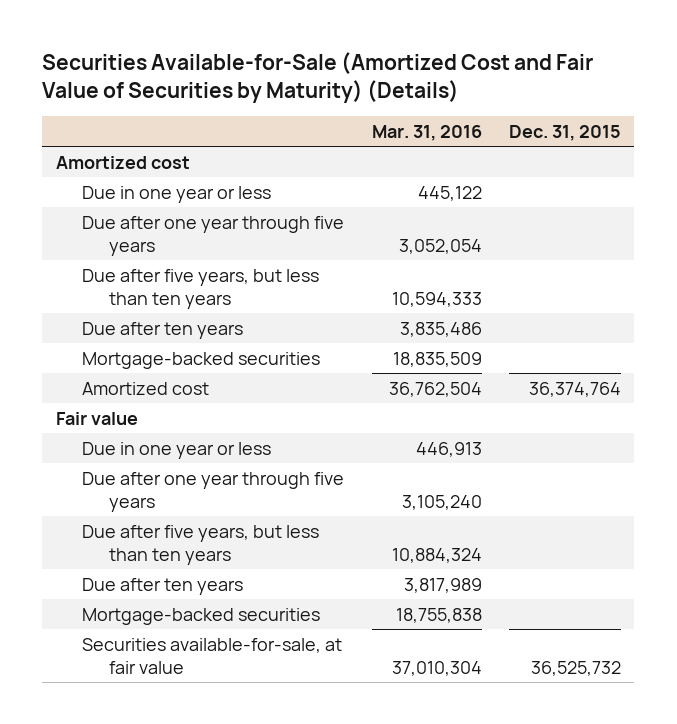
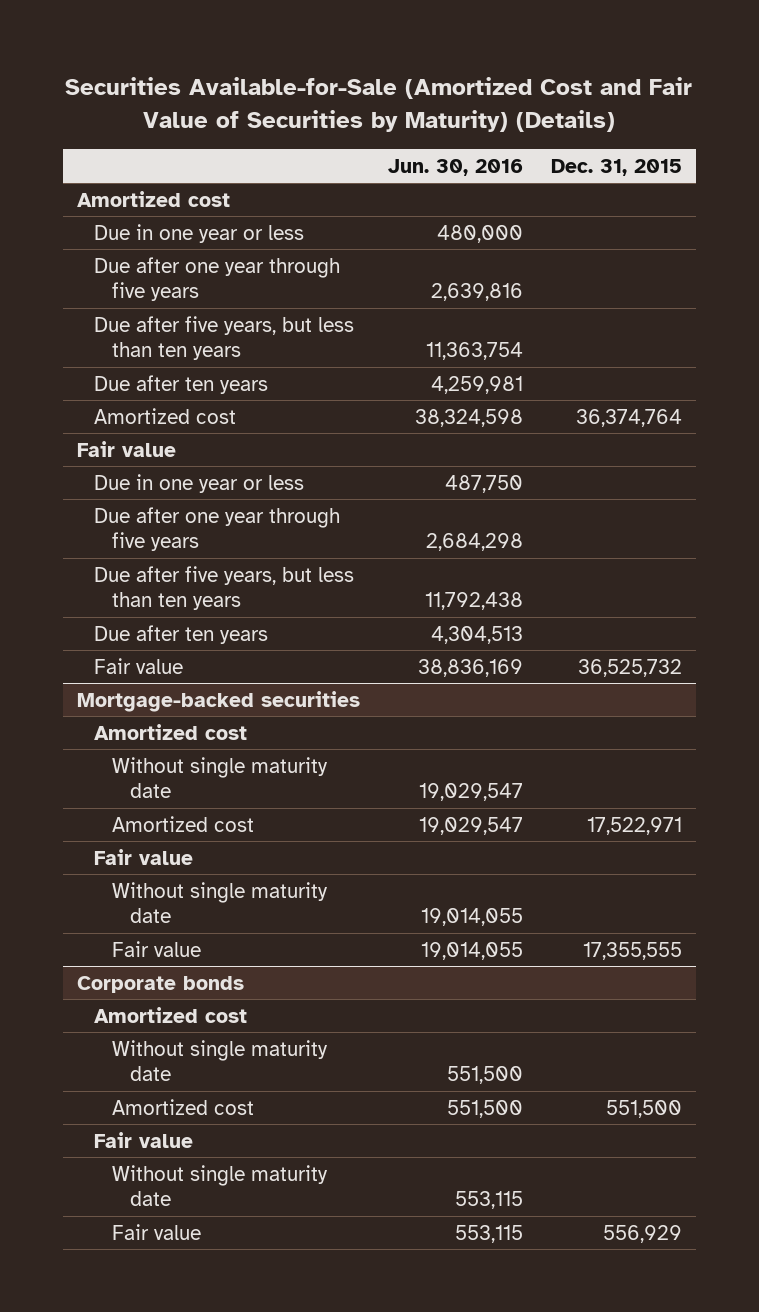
- | Mar. 31, 2016 | Dec. 31, 2015
+ | Jun. 30, 2016 | Dec. 31, 2015
- Mortgage-backed securities | 18,835,509 |
- Mortgage-backed securities | 18,755,838 |
- Securities available-for-sale, at fair value | 37,010,304 | 36,525,732
+ Fair value | 38,836,169 | 36,525,732
+ Mortgage-backed securities
+ Amortized cost
+ Without single maturity date | 19,029,547 |
+ Amortized cost | 19,029,547 | 17,522,971
+ Fair value
+ Without single maturity date | 19,014,055 |
+ Fair value | 19,014,055 | 17,355,555
+ Corporate bonds
+ Amortized cost
+ Without single maturity date | 551,500 |
+ Amortized cost | 551,500 | 551,500
+ Fair value
+ Without single maturity date | 553,115 |
+ Fair value | 553,115 | 556,929

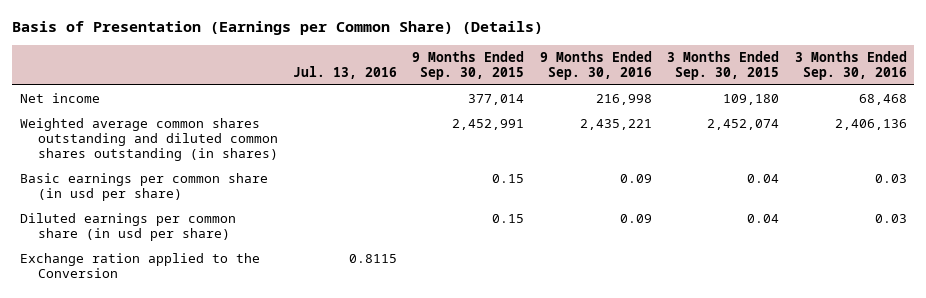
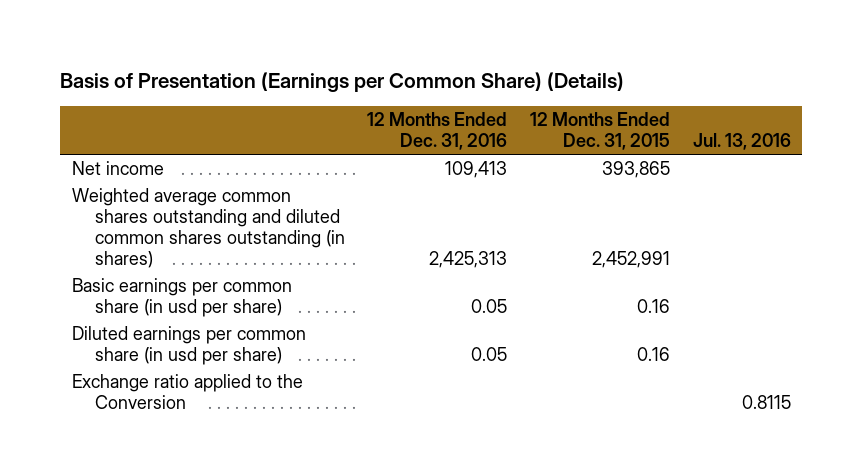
- | Jul. 13, 2016 | 9 Months Ended Sep. 30, 2015 | 9 Months Ended Sep. 30, 2016 | 3 Months Ended Sep. 30, 2015 | 3 Months Ended Sep. 30, 2016
+ | 12 Months Ended Dec. 31, 2016 | 12 Months Ended Dec. 31, 2015 | Jul. 13, 2016
- Exchange ration applied to the Conversion | 0.8115 | | | |
+ Exchange ratio applied to the Conversion | | | 0.8115

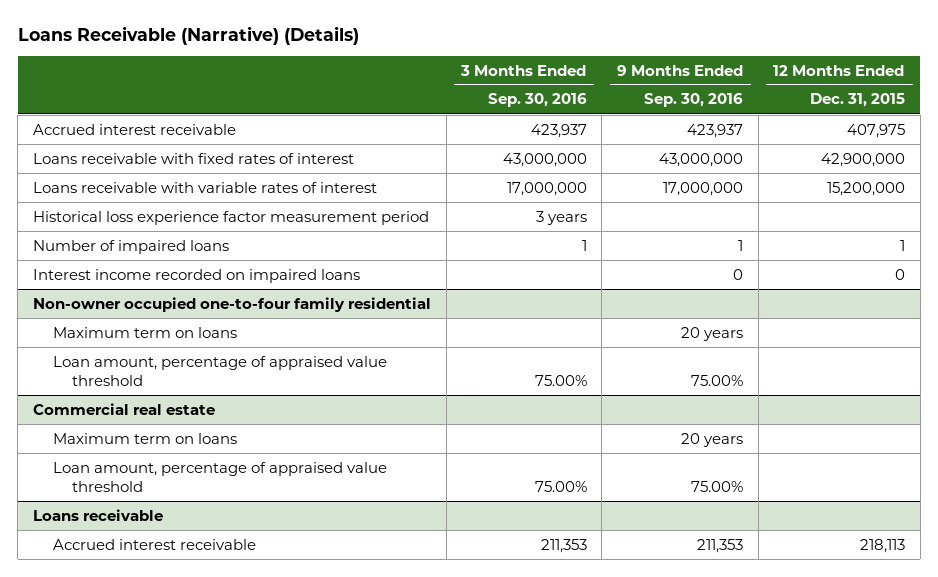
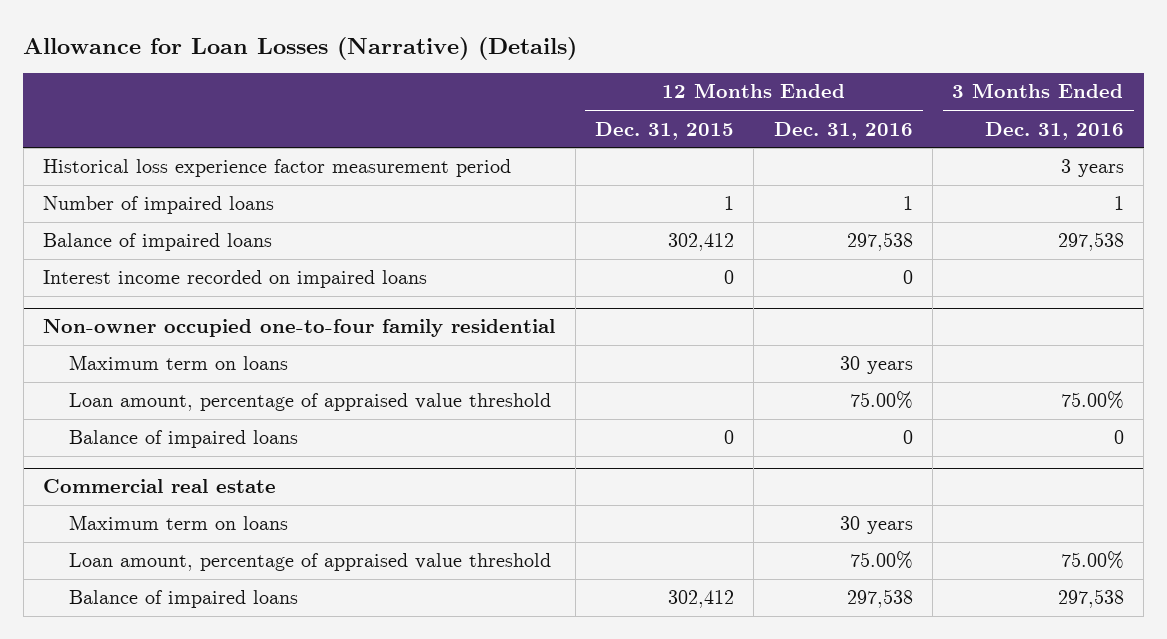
- Loans Receivable (Narrative) (Details)
+ Allowance for Loan Losses (Narrative) (Details)
- | 3 Months Ended Sep. 30, 2016 | 9 Months Ended Sep. 30, 2016 | 12 Months Ended Dec. 31, 2015
+ | 12 Months Ended Dec. 31, 2015 | 12 Months Ended Dec. 31, 2016 | 3 Months Ended Dec. 31, 2016
- Accrued interest receivable | 423,937 | 423,937 | 407,975
- Loans receivable with fixed rates of interest | 43,000,000 | 43,000,000 | 42,900,000
- Loans receivable with variable rates of interest | 17,000,000 | 17,000,000 | 15,200,000
+ Balance of impaired loans | 302,412 | 297,538 | 297,538
@ Non-owner occupied one-to-four family residential
+ Balance of impaired loans | 0 | 0 | 0
- Loans receivable
- Accrued interest receivable | 211,353 | 211,353 | 218,113
@ Commercial real estate
+ Balance of impaired loans | 302,412 | 297,538 | 297,538

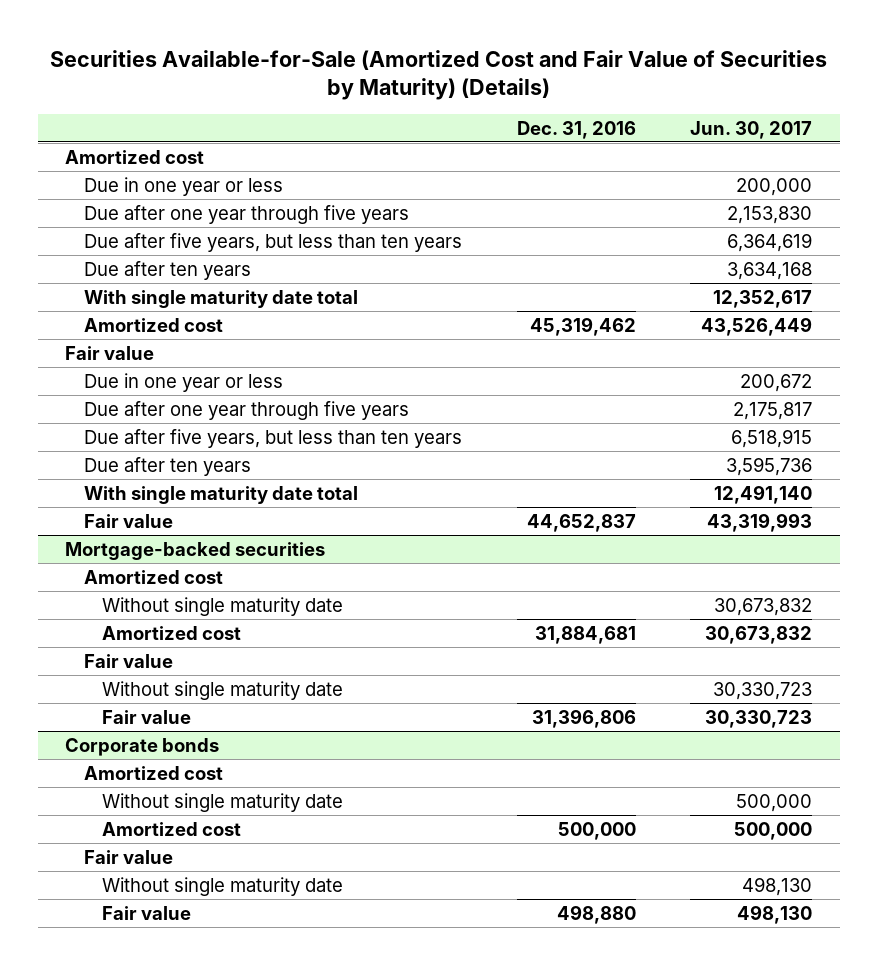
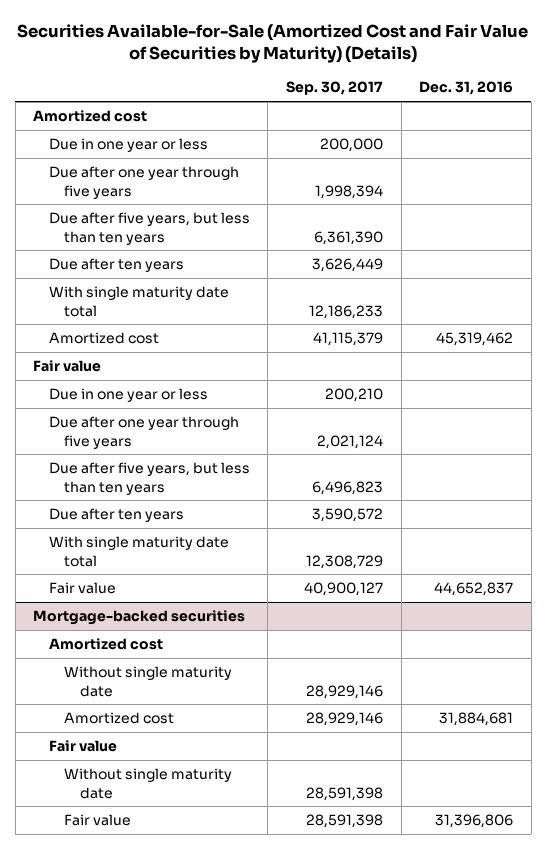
- | Dec. 31, 2016 | Jun. 30, 2017
+ | Sep. 30, 2017 | Dec. 31, 2016
- Corporate bonds
- Amortized cost
- Without single maturity date | | 500,000
- Amortized cost | 500,000 | 500,000
- Fair value
- Without single maturity date | | 498,130
- Fair value | 498,880 | 498,130

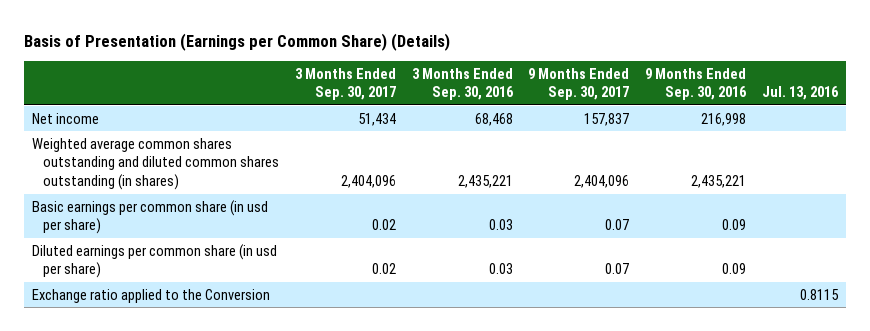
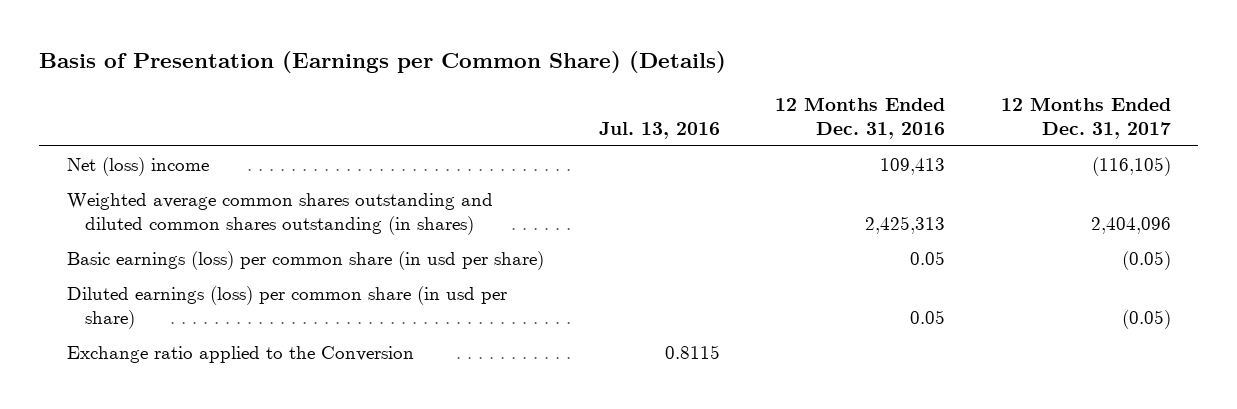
- | 3 Months Ended Sep. 30, 2017 | 3 Months Ended Sep. 30, 2016 | 9 Months Ended Sep. 30, 2017 | 9 Months Ended Sep. 30, 2016 | Jul. 13, 2016
+ | Jul. 13, 2016 | 12 Months Ended Dec. 31, 2016 | 12 Months Ended Dec. 31, 2017
- Net income | 51,434 | 68,468 | 157,837 | 216,998 |
+ Net (loss) income | | 109,413 | (116,105)
- Basic earnings per common share (in usd per share) | 0.02 | 0.03 | 0.07 | 0.09 |
- Diluted earnings per common share (in usd per share) | 0.02 | 0.03 | 0.07 | 0.09 |
+ Basic earnings (loss) per common share (in usd per share) | | 0.05 | (0.05)
+ Diluted earnings (loss) per common share (in usd per share) | | 0.05 | (0.05)

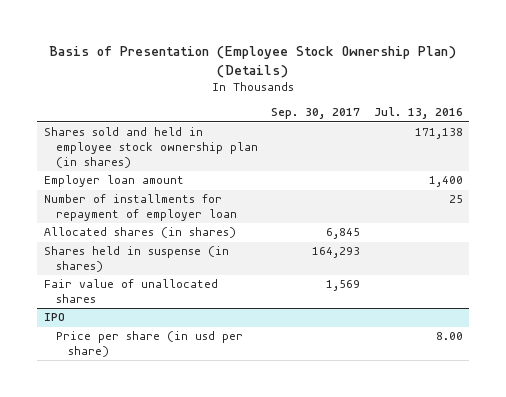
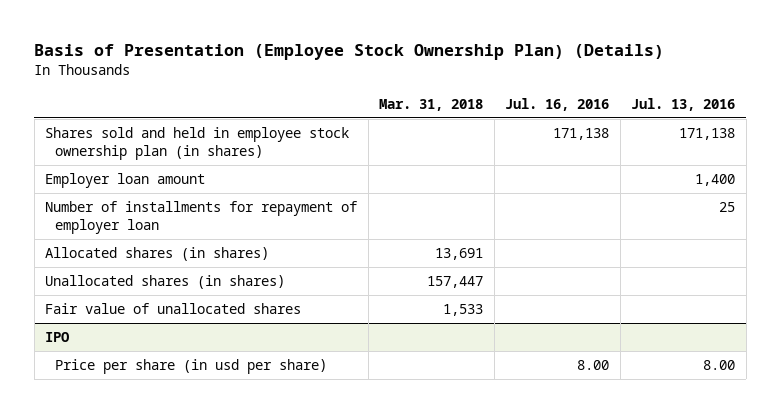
- | Sep. 30, 2017 | Jul. 13, 2016
+ | Mar. 31, 2018 | Jul. 16, 2016 | Jul. 13, 2016
- Shares held in suspense (in shares) | 164,293 |
+ Unallocated shares (in shares) | 157,447 | |

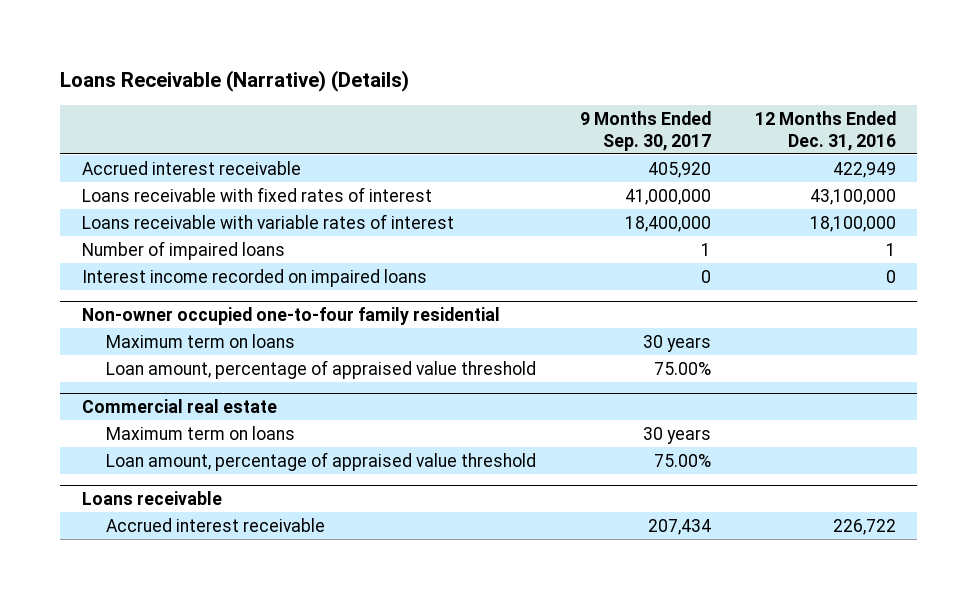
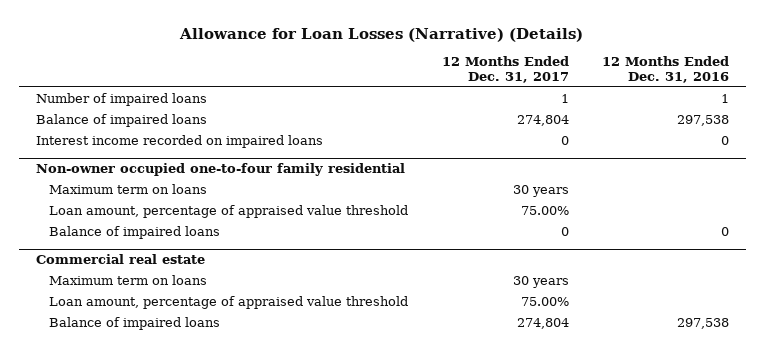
- Loans Receivable (Narrative) (Details)
+ Allowance for Loan Losses (Narrative) (Details)
- | 9 Months Ended Sep. 30, 2017 | 12 Months Ended Dec. 31, 2016
+ | 12 Months Ended Dec. 31, 2017 | 12 Months Ended Dec. 31, 2016
- Accrued interest receivable | 405,920 | 422,949
- Loans receivable with fixed rates of interest | 41,000,000 | 43,100,000
- Loans receivable with variable rates of interest | 18,400,000 | 18,100,000
+ Balance of impaired loans | 274,804 | 297,538
@ Non-owner occupied one-to-four family residential
+ Balance of impaired loans | 0 | 0
- Loans receivable
- Accrued interest receivable | 207,434 | 226,722
@ Commercial real estate
+ Balance of impaired loans | 274,804 | 297,538

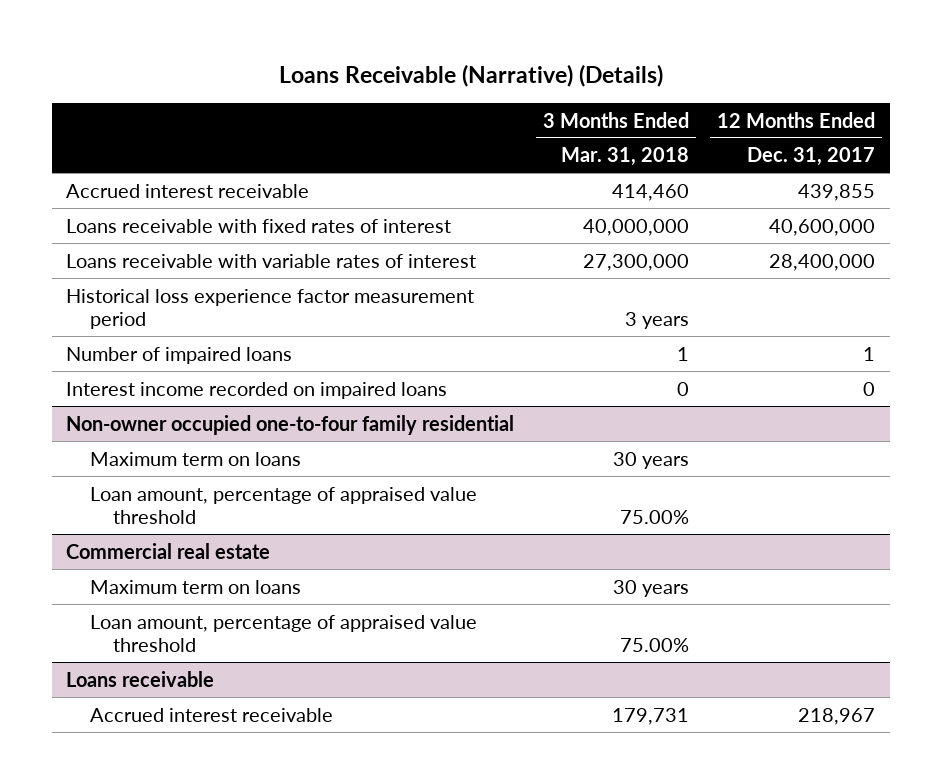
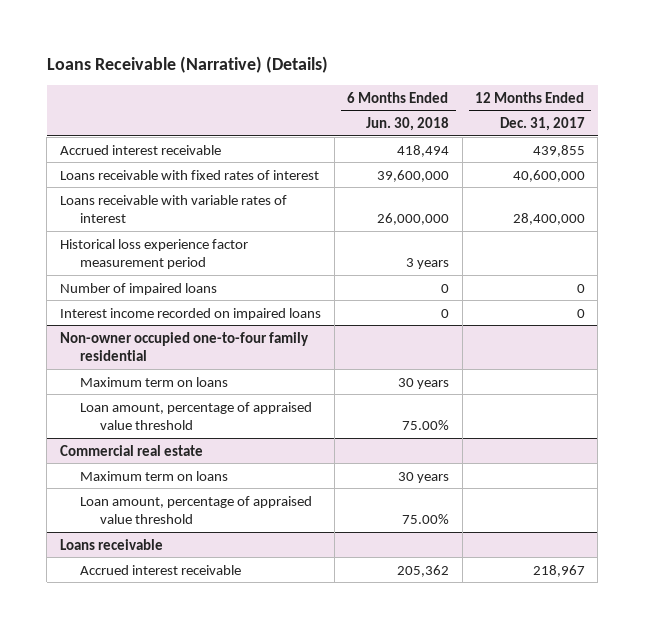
- | 3 Months Ended Mar. 31, 2018 | 12 Months Ended Dec. 31, 2017
+ | 6 Months Ended Jun. 30, 2018 | 12 Months Ended Dec. 31, 2017
- Number of impaired loans | 1 | 1
+ Number of impaired loans | 0 | 0

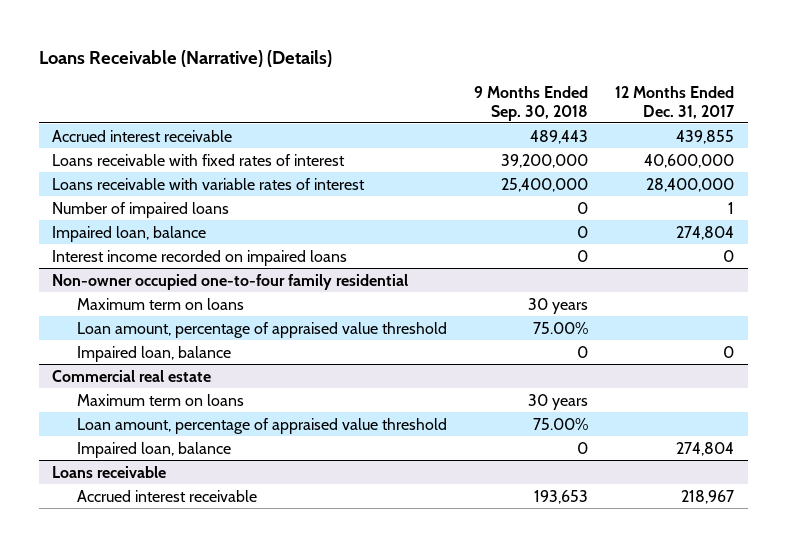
- | 6 Months Ended Jun. 30, 2018 | 12 Months Ended Dec. 31, 2017
+ | 9 Months Ended Sep. 30, 2018 | 12 Months Ended Dec. 31, 2017
- Historical loss experience factor measurement period | 3 years |
- Number of impaired loans | 0 | 0
+ Number of impaired loans | 0 | 1
+ Impaired loan, balance | 0 | 274,804
@ Non-owner occupied one-to-four family residential
+ Impaired loan, balance | 0 | 0
@ Commercial real estate
+ Impaired loan, balance | 0 | 274,804

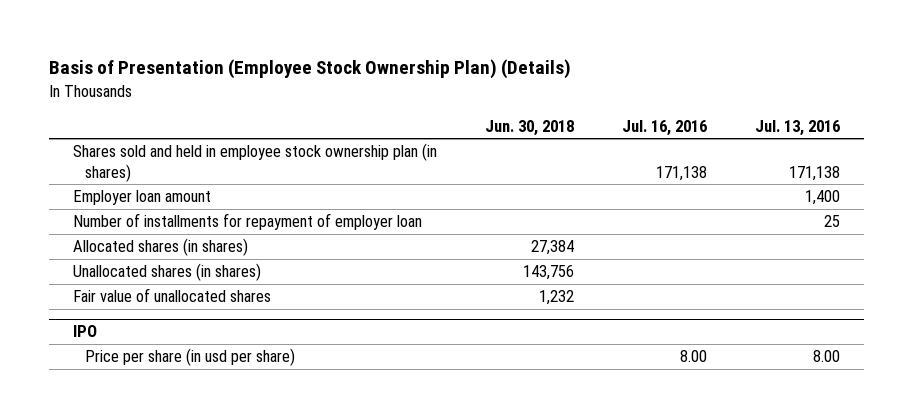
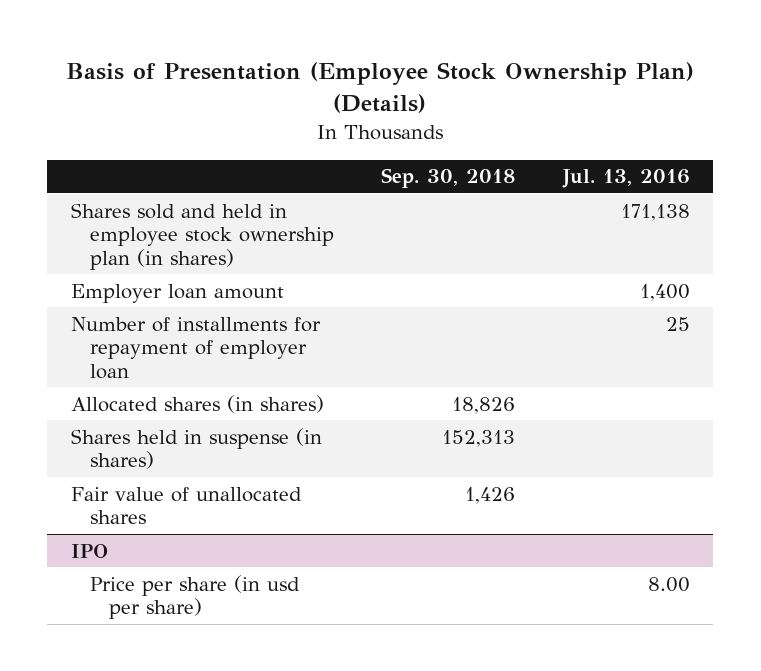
- | Jun. 30, 2018 | Jul. 16, 2016 | Jul. 13, 2016
+ | Sep. 30, 2018 | Jul. 13, 2016
- Unallocated shares (in shares) | 143,756 | |
+ Shares held in suspense (in shares) | 152,313 |

